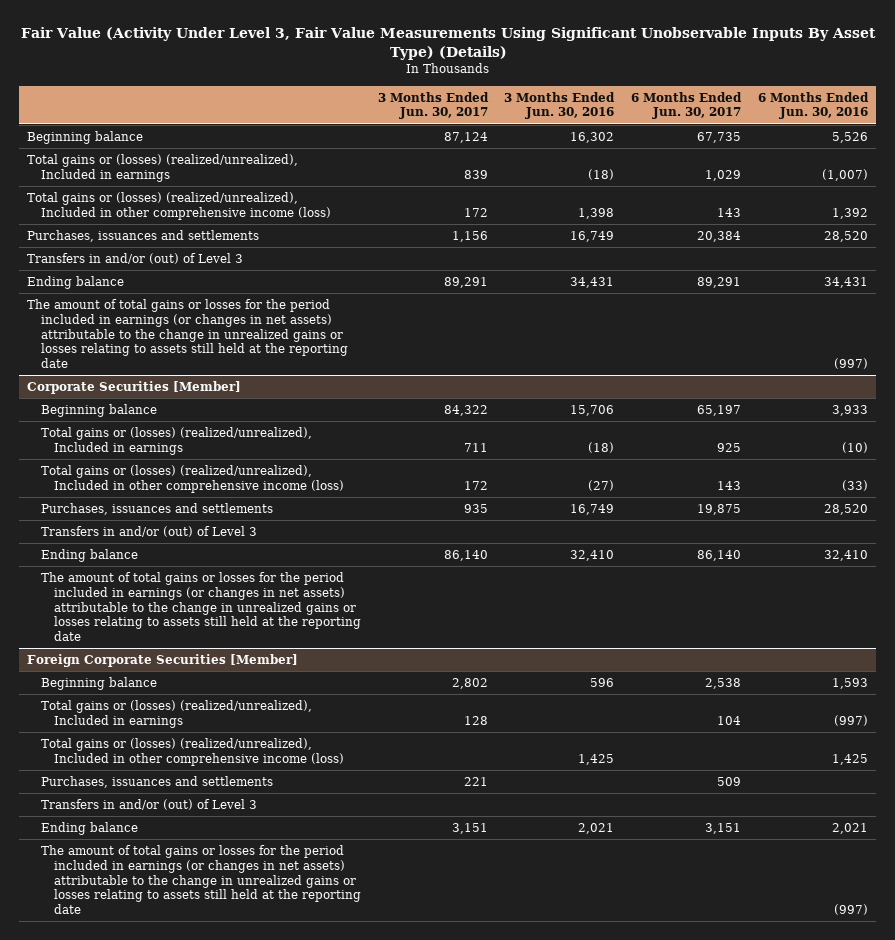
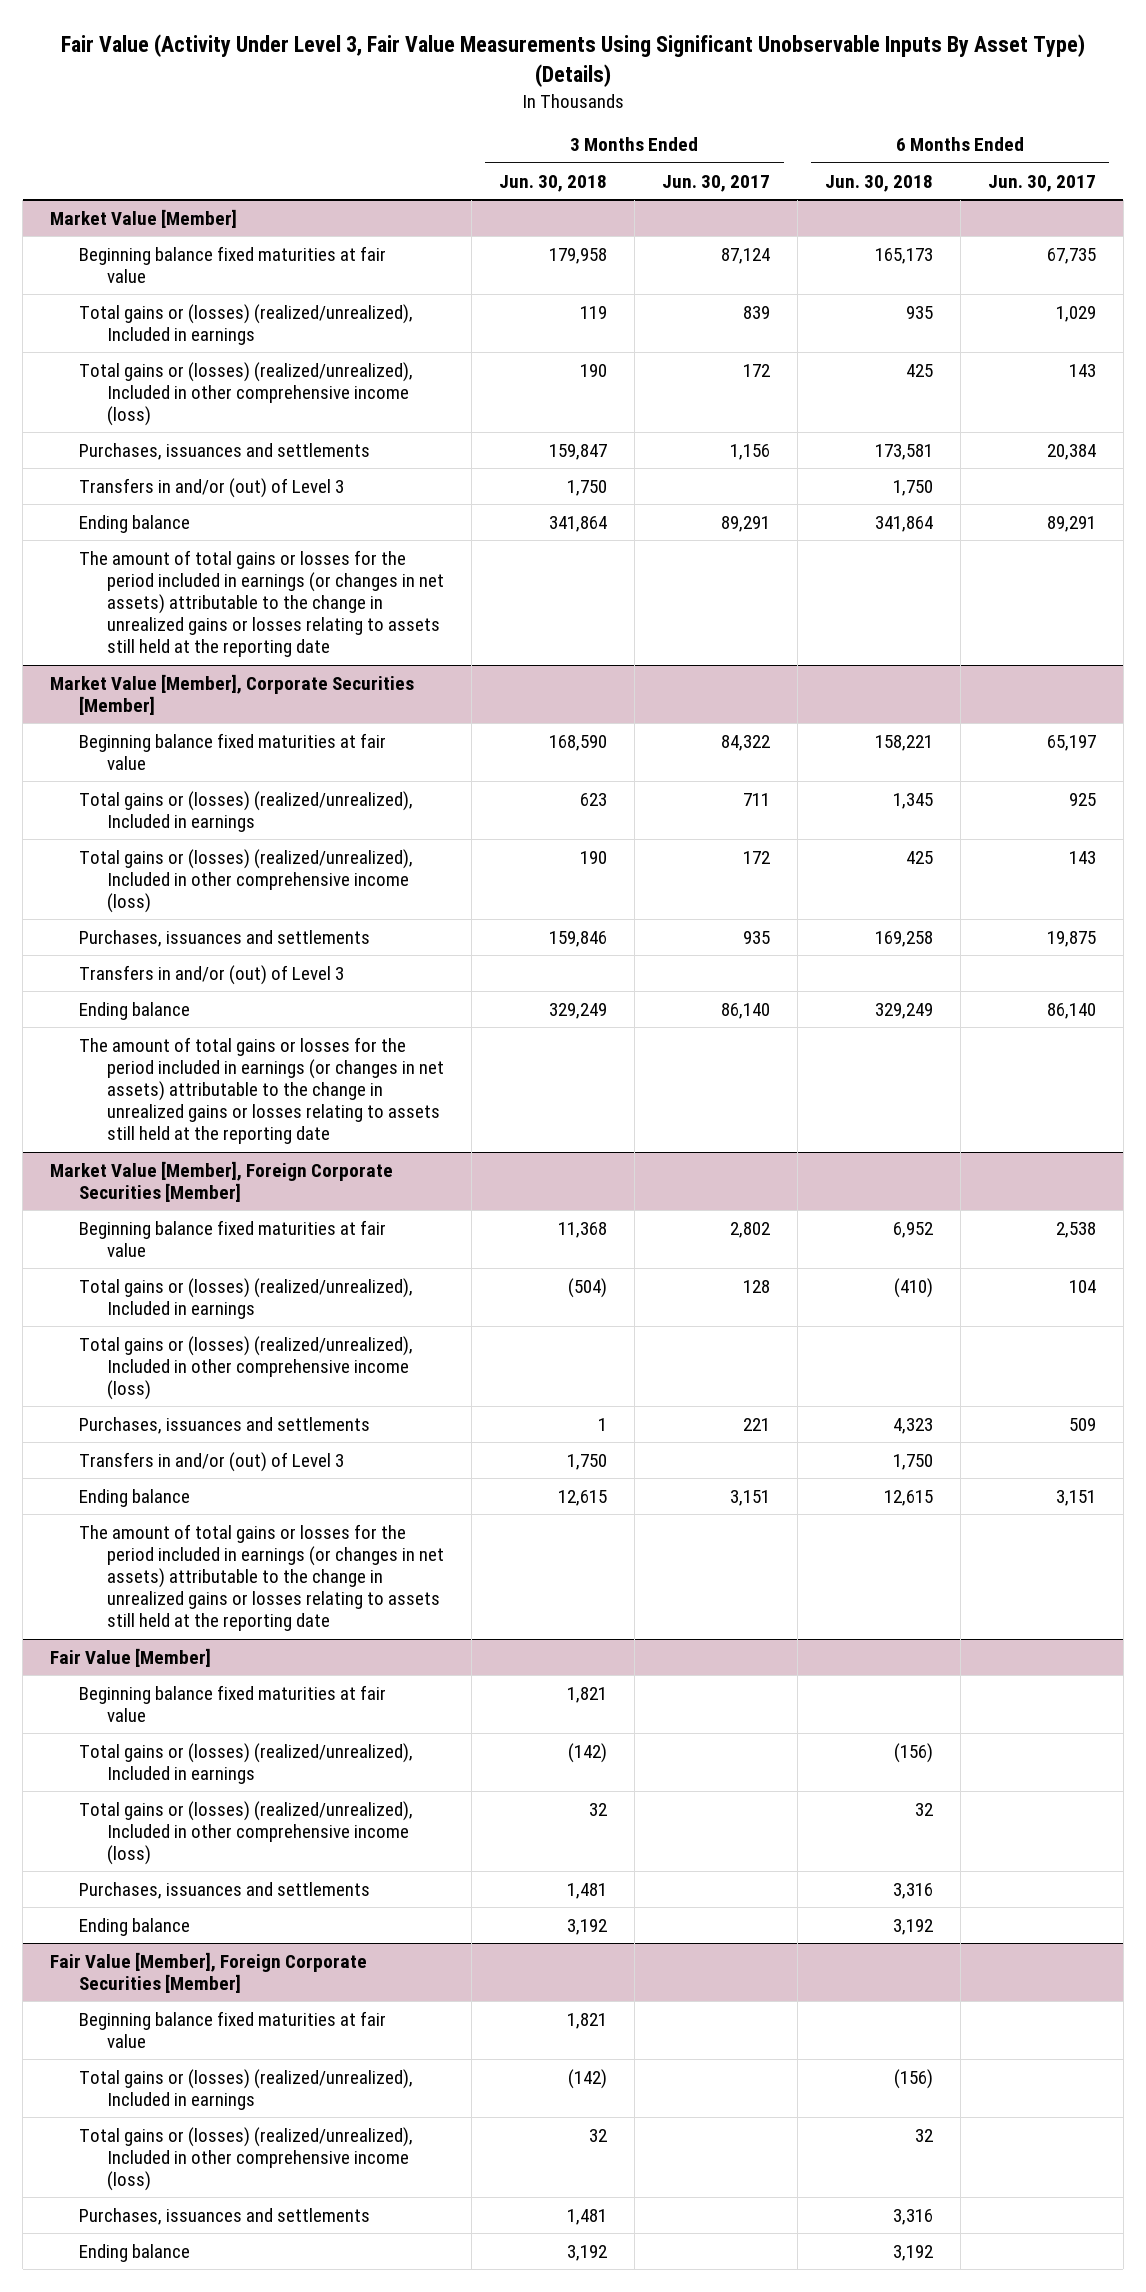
- | 3 Months Ended Jun. 30, 2017 | 3 Months Ended Jun. 30, 2016 | 6 Months Ended Jun. 30, 2017 | 6 Months Ended Jun. 30, 2016
+ | 3 Months Ended Jun. 30, 2018 | 3 Months Ended Jun. 30, 2017 | 6 Months Ended Jun. 30, 2018 | 6 Months Ended Jun. 30, 2017
- Beginning balance | 87,124 | 16,302 | 67,735 | 5,526
+ Market Value [Member]
+ Beginning balance fixed maturities at fair value | 179,958 | 87,124 | 165,173 | 67,735
- Corporate Securities [Member]
- Beginning balance | 84,322 | 15,706 | 65,197 | 3,933
+ Market Value [Member], Corporate Securities [Member]
+ Beginning balance fixed maturities at fair value | 168,590 | 84,322 | 158,221 | 65,197
- Foreign Corporate Securities [Member]
- Beginning balance | 2,802 | 596 | 2,538 | 1,593
+ Market Value [Member], Foreign Corporate Securities [Member]
+ Beginning balance fixed maturities at fair value | 11,368 | 2,802 | 6,952 | 2,538
+ Fair Value [Member]
+ Beginning balance fixed maturities at fair value | 1,821 | | |
+ Total gains or (losses) (realized/unrealized), Included in earnings | (142) | | (156) |
+ Total gains or (losses) (realized/unrealized), Included in other comprehensive income (loss) | 32 | | 32 |
+ Purchases, issuances and settlements | 1,481 | | 3,316 |
+ Ending balance | 3,192 | | 3,192 |
+ Fair Value [Member], Foreign Corporate Securities [Member]
+ Beginning balance fixed maturities at fair value | 1,821 | | |
+ Total gains or (losses) (realized/unrealized), Included in earnings | (142) | | (156) |
+ Total gains or (losses) (realized/unrealized), Included in other comprehensive income (loss) | 32 | | 32 |
+ Purchases, issuances and settlements | 1,481 | | 3,316 |
+ Ending balance | 3,192 | | 3,192 |

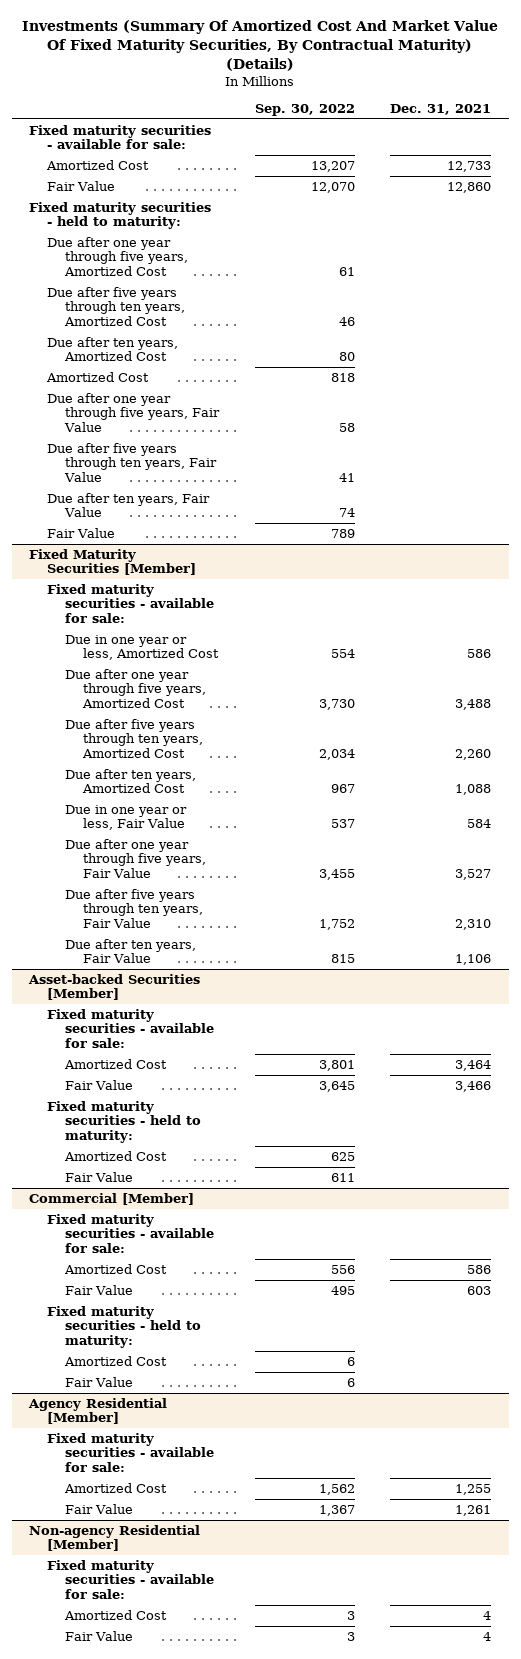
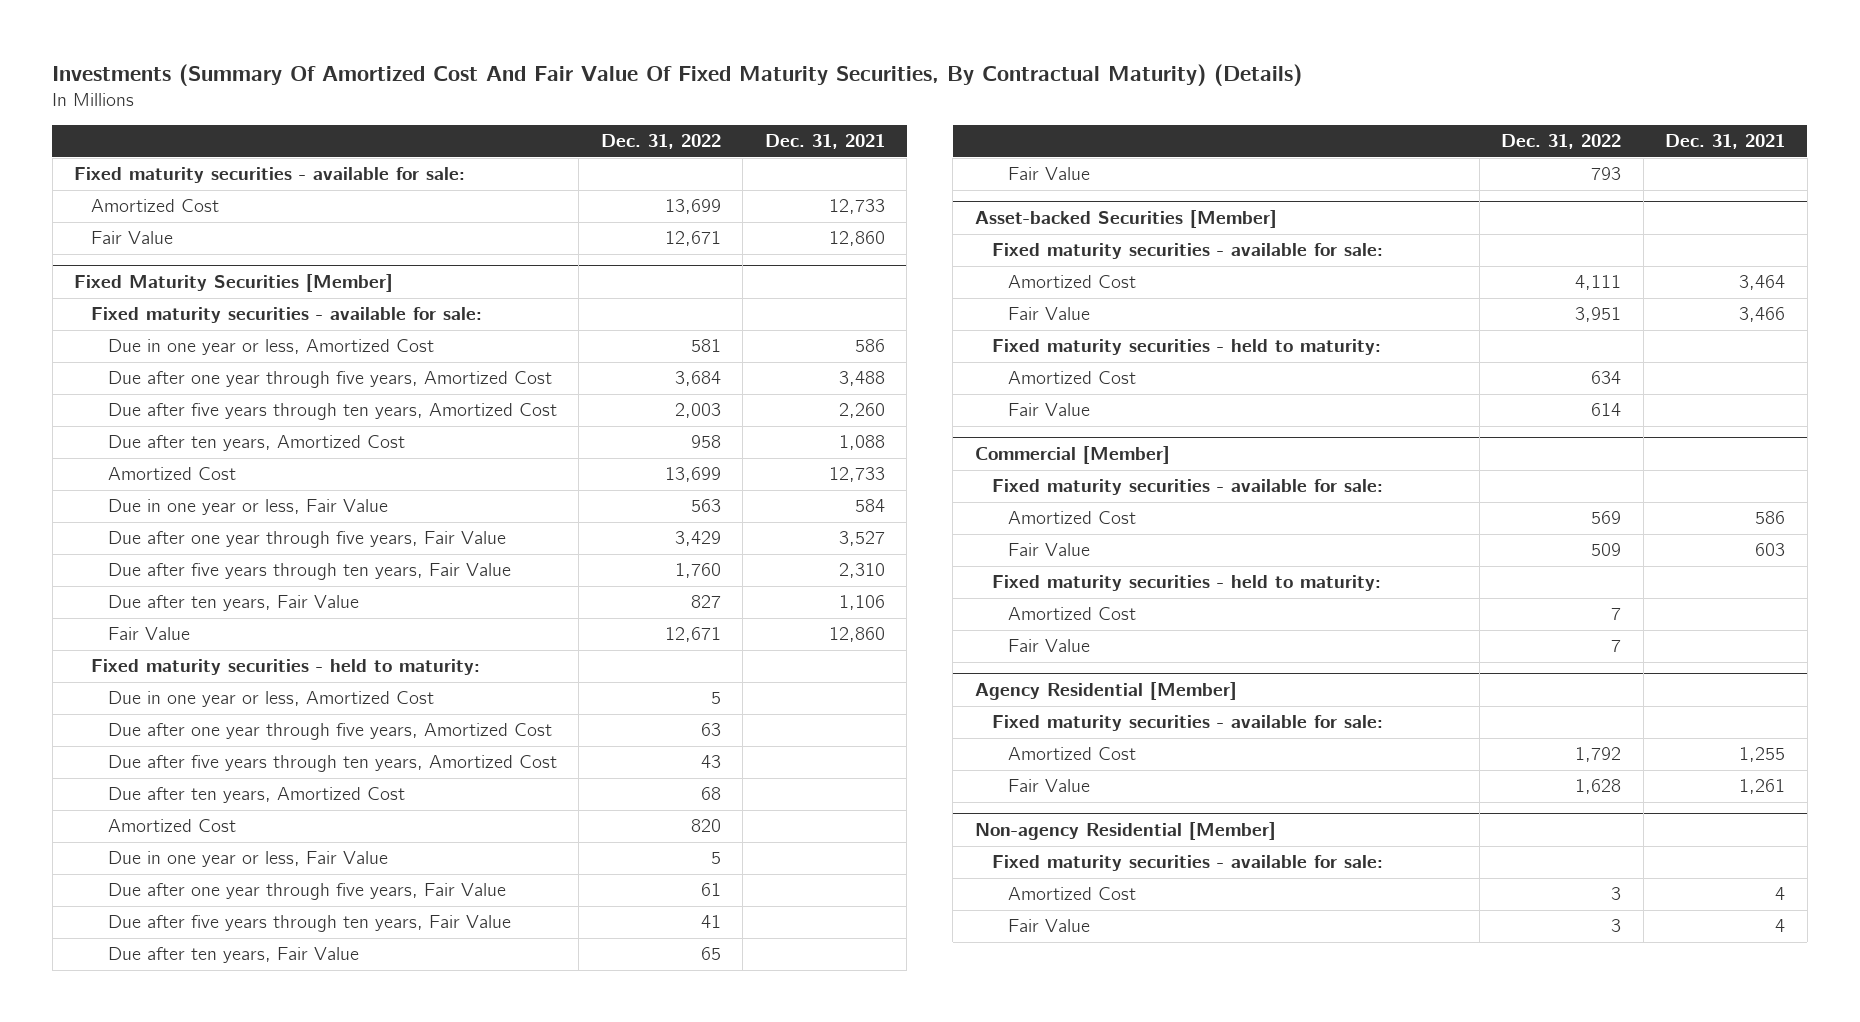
- Investments (Summary Of Amortized Cost And Market Value Of Fixed Maturity Securities, By Contractual Maturity) (Details)
+ Investments (Summary Of Amortized Cost And Fair Value Of Fixed Maturity Securities, By Contractual Maturity) (Details)
- | Sep. 30, 2022 | Dec. 31, 2021
+ | Dec. 31, 2022 | Dec. 31, 2021
- Fixed maturity securities - held to maturity:
- Due after one year through five years, Amortized Cost | 61 |
- Due after five years through ten years, Amortized Cost | 46 |
- Due after ten years, Amortized Cost | 80 |
- Amortized Cost | 818 |
- Due after one year through five years, Fair Value | 58 |
- Due after five years through ten years, Fair Value | 41 |
- Due after ten years, Fair Value | 74 |
- Fair Value | 789 |
@ Fixed Maturity Securities [Member]
+ Amortized Cost | 13,699 | 12,733
+ Fair Value | 12,671 | 12,860
+ Fixed maturity securities - held to maturity:
+ Due in one year or less, Amortized Cost | 5 |
+ Due after one year through five years, Amortized Cost | 63 |
+ Due after five years through ten years, Amortized Cost | 43 |
+ Due after ten years, Amortized Cost | 68 |
+ Amortized Cost | 820 |
+ Due in one year or less, Fair Value | 5 |
+ Due after one year through five years, Fair Value | 61 |
+ Due after five years through ten years, Fair Value | 41 |
+ Due after ten years, Fair Value | 65 |
+ Fair Value | 793 |

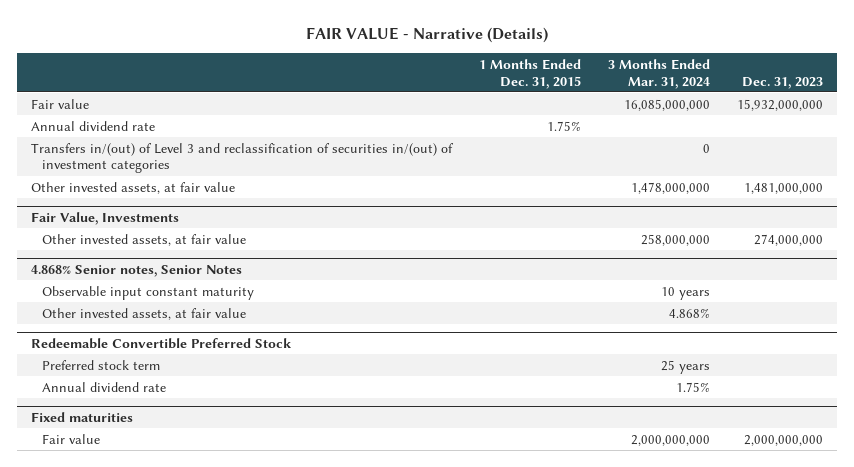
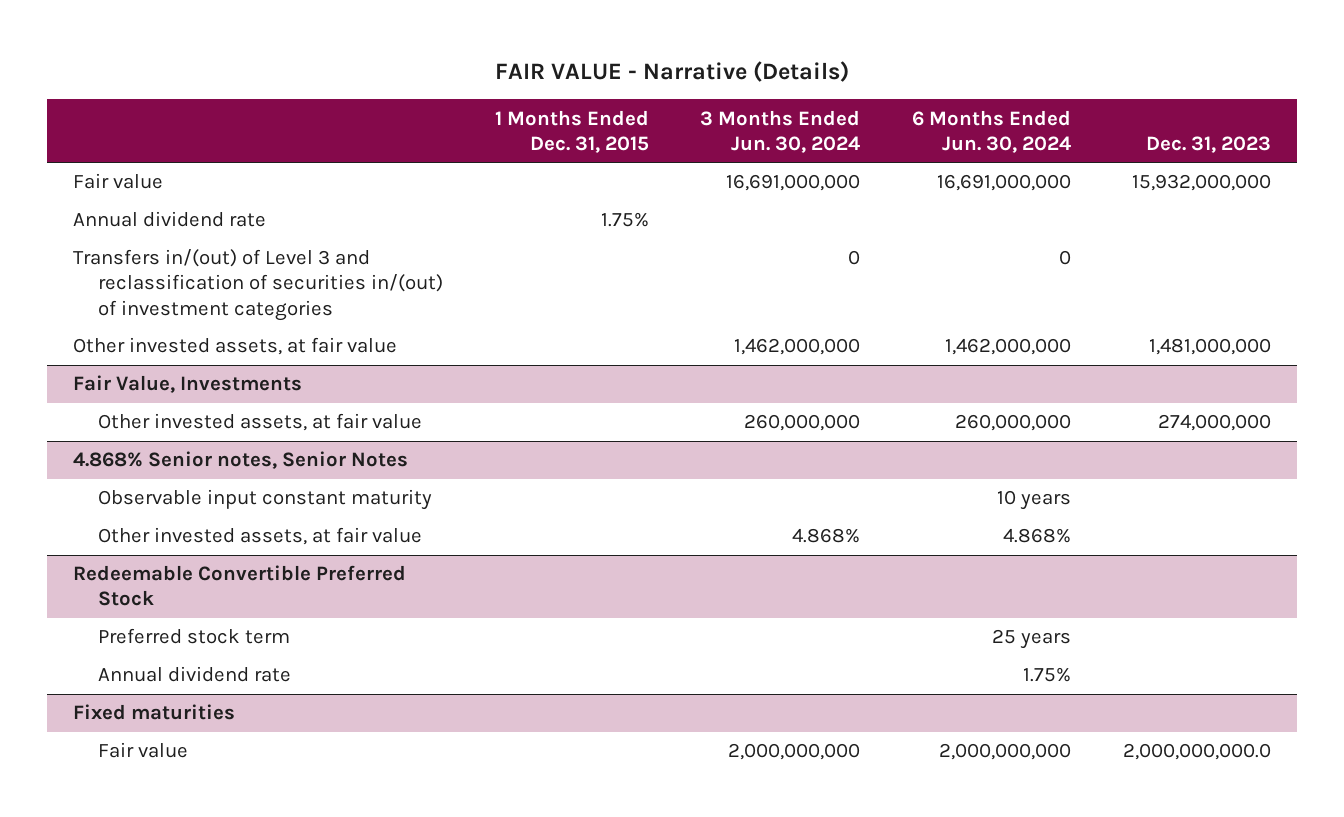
- | 1 Months Ended Dec. 31, 2015 | 3 Months Ended Mar. 31, 2024 | Dec. 31, 2023
+ | 1 Months Ended Dec. 31, 2015 | 3 Months Ended Jun. 30, 2024 | 6 Months Ended Jun. 30, 2024 | Dec. 31, 2023
@ Fixed maturities
- Fair value | | 2,000,000,000 | 2,000,000,000
+ Fair value | | 2,000,000,000 | 2,000,000,000 | 2,000,000,000.0

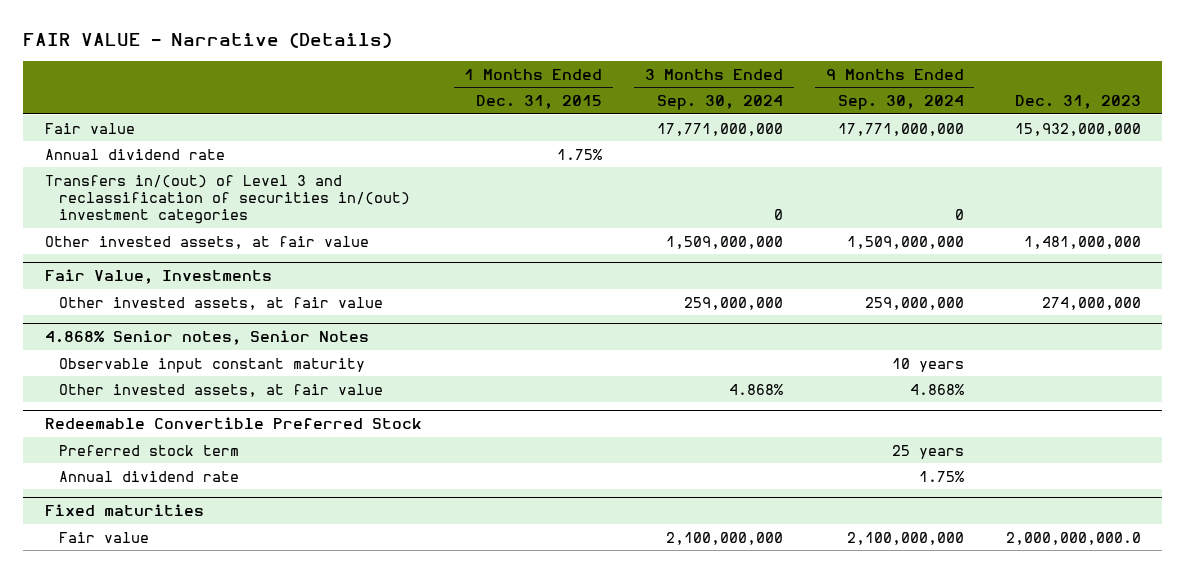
- | 1 Months Ended Dec. 31, 2015 | 3 Months Ended Jun. 30, 2024 | 6 Months Ended Jun. 30, 2024 | Dec. 31, 2023
+ | 1 Months Ended Dec. 31, 2015 | 3 Months Ended Sep. 30, 2024 | 9 Months Ended Sep. 30, 2024 | Dec. 31, 2023
- Transfers in/(out) of Level 3 and reclassification of securities in/(out) of investment categories | | 0 | 0 |
+ Transfers in/(out) of Level 3 and reclassification of securities in/(out) investment categories | | 0 | 0 |

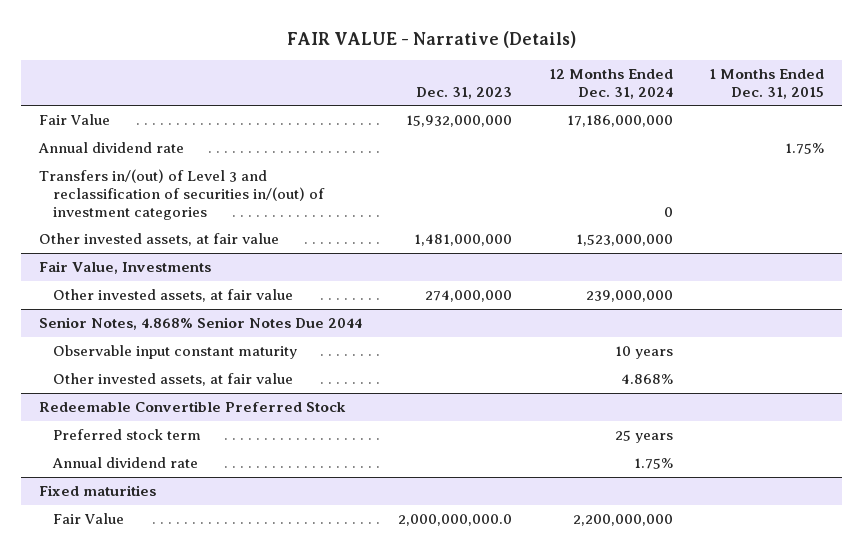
- | 1 Months Ended Dec. 31, 2015 | 3 Months Ended Sep. 30, 2024 | 9 Months Ended Sep. 30, 2024 | Dec. 31, 2023
+ | Dec. 31, 2023 | 12 Months Ended Dec. 31, 2024 | 1 Months Ended Dec. 31, 2015
- Fair value | | 17,771,000,000 | 17,771,000,000 | 15,932,000,000
+ Fair Value | 15,932,000,000 | 17,186,000,000 |
- Transfers in/(out) of Level 3 and reclassification of securities in/(out) investment categories | | 0 | 0 |
+ Transfers in/(out) of Level 3 and reclassification of securities in/(out) of investment categories | | 0 |
- 4.868% Senior notes, Senior Notes
+ Senior Notes, 4.868% Senior Notes Due 2044
@ Fixed maturities
- Fair value | | 2,100,000,000 | 2,100,000,000 | 2,000,000,000.0
+ Fair Value | 2,000,000,000.0 | 2,200,000,000 |

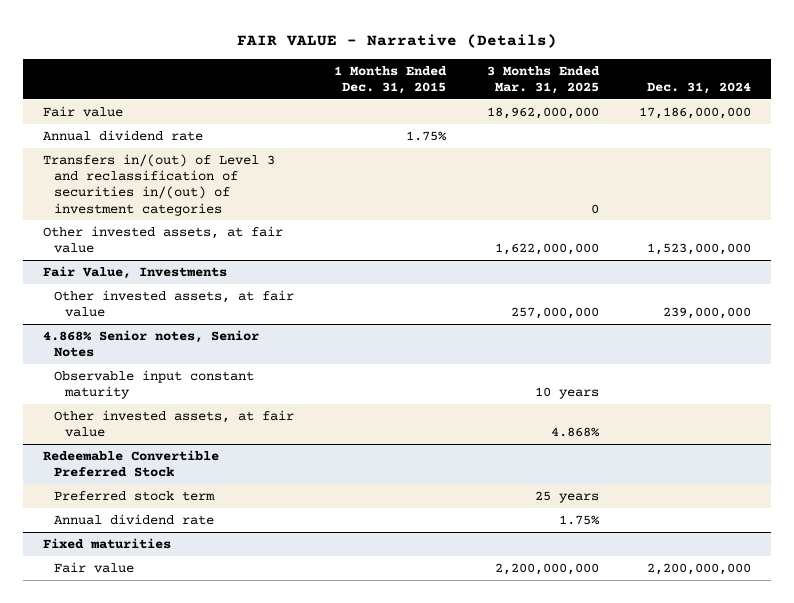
- | Dec. 31, 2023 | 12 Months Ended Dec. 31, 2024 | 1 Months Ended Dec. 31, 2015
+ | 1 Months Ended Dec. 31, 2015 | 3 Months Ended Mar. 31, 2025 | Dec. 31, 2024
- Fair Value | 15,932,000,000 | 17,186,000,000 |
+ Fair value | | 18,962,000,000 | 17,186,000,000
- Senior Notes, 4.868% Senior Notes Due 2044
+ 4.868% Senior notes, Senior Notes
@ Fixed maturities
- Fair Value | 2,000,000,000.0 | 2,200,000,000 |
+ Fair value | | 2,200,000,000 | 2,200,000,000

